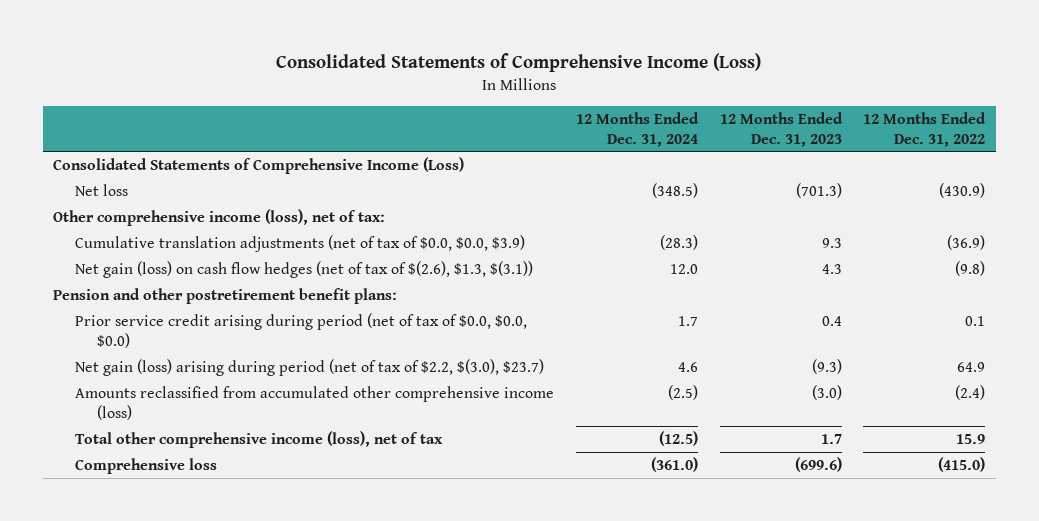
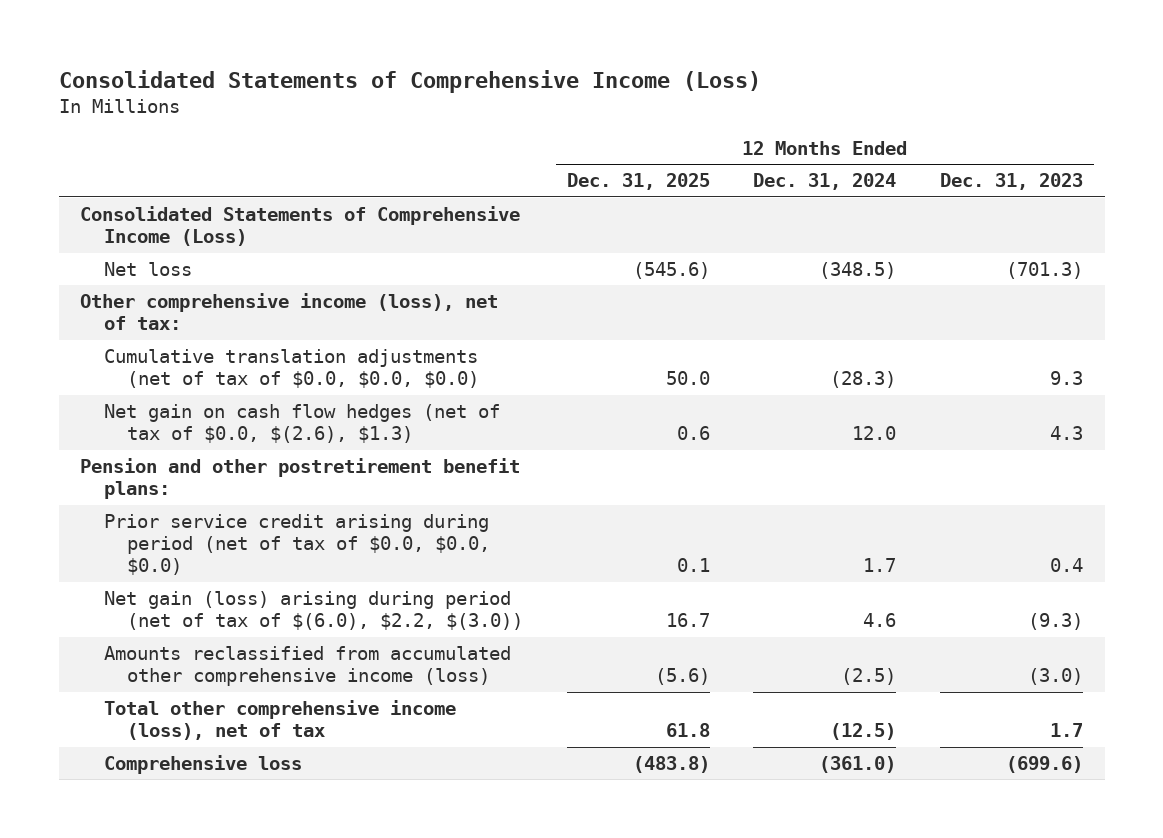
- | 12 Months Ended Dec. 31, 2024 | 12 Months Ended Dec. 31, 2023 | 12 Months Ended Dec. 31, 2022
+ | 12 Months Ended Dec. 31, 2025 | 12 Months Ended Dec. 31, 2024 | 12 Months Ended Dec. 31, 2023
- Cumulative translation adjustments (net of tax of $0.0, $0.0, $3.9) | (28.3) | 9.3 | (36.9)
- Net gain (loss) on cash flow hedges (net of tax of $(2.6), $1.3, $(3.1)) | 12.0 | 4.3 | (9.8)
+ Cumulative translation adjustments (net of tax of $0.0, $0.0, $0.0) | 50.0 | (28.3) | 9.3
+ Net gain on cash flow hedges (net of tax of $0.0, $(2.6), $1.3) | 0.6 | 12.0 | 4.3
- Net gain (loss) arising during period (net of tax of $2.2, $(3.0), $23.7) | 4.6 | (9.3) | 64.9
+ Net gain (loss) arising during period (net of tax of $(6.0), $2.2, $(3.0)) | 16.7 | 4.6 | (9.3)

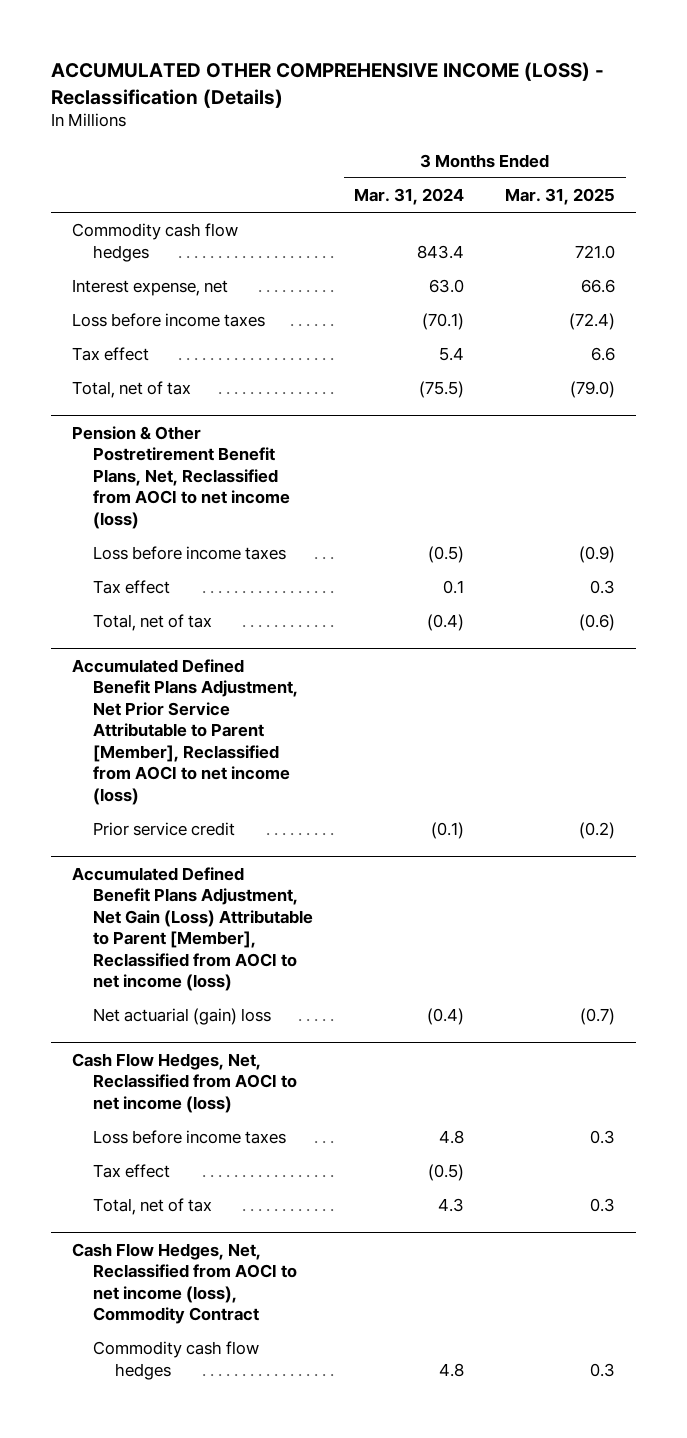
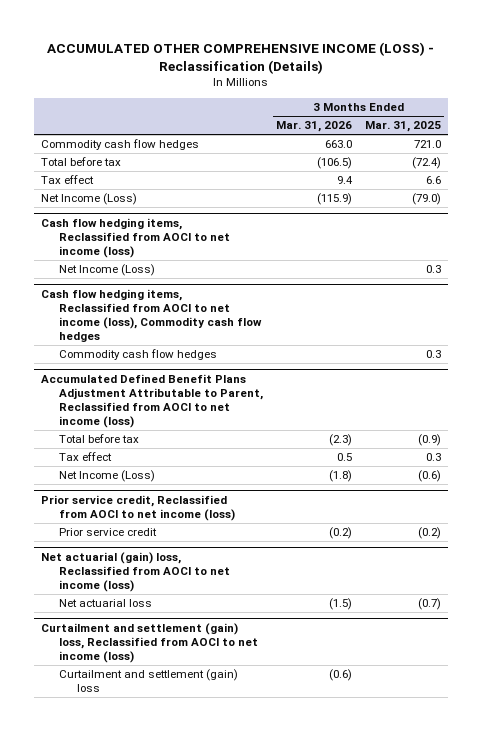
- | 3 Months Ended Mar. 31, 2024 | 3 Months Ended Mar. 31, 2025
+ | 3 Months Ended Mar. 31, 2026 | 3 Months Ended Mar. 31, 2025
- Interest expense, net | 63.0 | 66.6
- Loss before income taxes | (70.1) | (72.4)
+ Total before tax | (106.5) | (72.4)
- Total, net of tax | (75.5) | (79.0)
- Pension & Other Postretirement Benefit Plans, Net, Reclassified from AOCI to net income (loss)
- Loss before income taxes | (0.5) | (0.9)
+ Net Income (Loss) | (115.9) | (79.0)
+ Cash flow hedging items, Reclassified from AOCI to net income (loss)
+ Net Income (Loss) | | 0.3
+ Cash flow hedging items, Reclassified from AOCI to net income (loss), Commodity cash flow hedges
+ Commodity cash flow hedges | | 0.3
+ Accumulated Defined Benefit Plans Adjustment Attributable to Parent, Reclassified from AOCI to net income (loss)
+ Total before tax | (2.3) | (0.9)
- Total, net of tax | (0.4) | (0.6)
- Accumulated Defined Benefit Plans Adjustment, Net Prior Service Attributable to Parent [Member], Reclassified from AOCI to net income (loss)
+ Net Income (Loss) | (1.8) | (0.6)
+ Prior service credit, Reclassified from AOCI to net income (loss)
- Accumulated Defined Benefit Plans Adjustment, Net Gain (Loss) Attributable to Parent [Member], Reclassified from AOCI to net income (loss)
- Net actuarial (gain) loss | (0.4) | (0.7)
- Cash Flow Hedges, Net, Reclassified from AOCI to net income (loss)
- Loss before income taxes | 4.8 | 0.3
- Tax effect | (0.5) |
- Total, net of tax | 4.3 | 0.3
- Cash Flow Hedges, Net, Reclassified from AOCI to net income (loss), Commodity Contract
- Commodity cash flow hedges | 4.8 | 0.3
+ Net actuarial (gain) loss, Reclassified from AOCI to net income (loss)
+ Net actuarial loss | (1.5) | (0.7)
+ Curtailment and settlement (gain) loss, Reclassified from AOCI to net income (loss)
+ Curtailment and settlement (gain) loss | (0.6) |

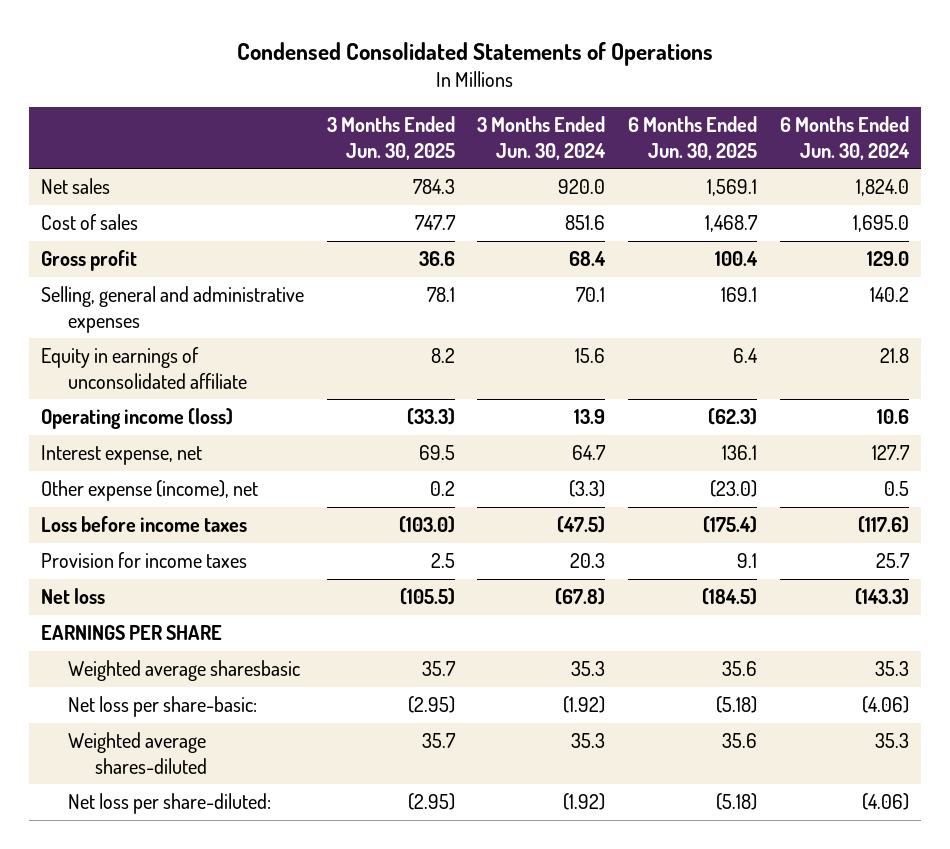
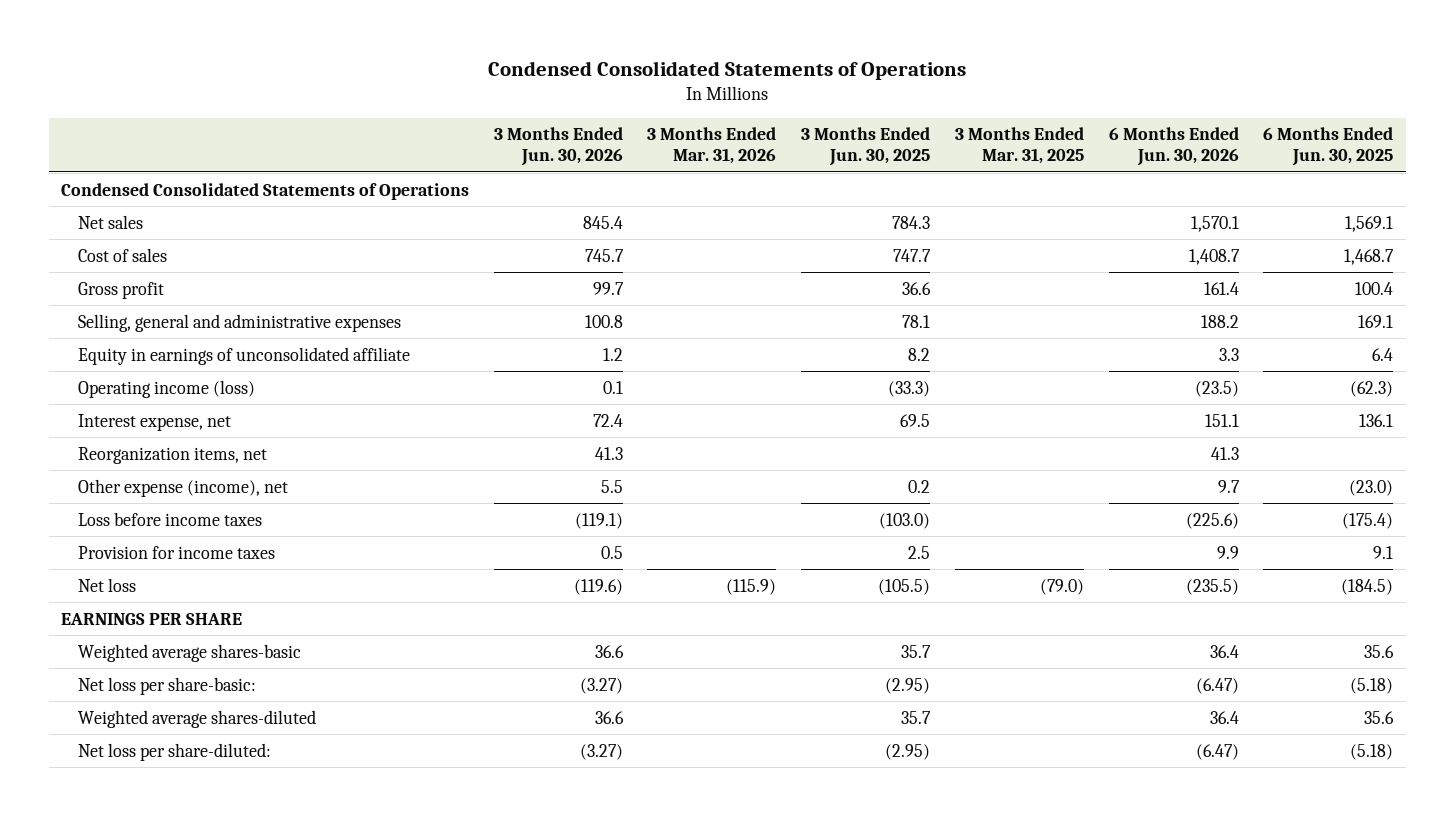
- | 3 Months Ended Jun. 30, 2025 | 3 Months Ended Jun. 30, 2024 | 6 Months Ended Jun. 30, 2025 | 6 Months Ended Jun. 30, 2024
+ | 3 Months Ended Jun. 30, 2026 | 3 Months Ended Mar. 31, 2026 | 3 Months Ended Jun. 30, 2025 | 3 Months Ended Mar. 31, 2025 | 6 Months Ended Jun. 30, 2026 | 6 Months Ended Jun. 30, 2025
+ Condensed Consolidated Statements of Operations
+ Reorganization items, net | 41.3 | | | | 41.3 |
- Weighted average sharesbasic | 35.7 | 35.3 | 35.6 | 35.3
+ Weighted average shares-basic | 36.6 | | 35.7 | | 36.4 | 35.6

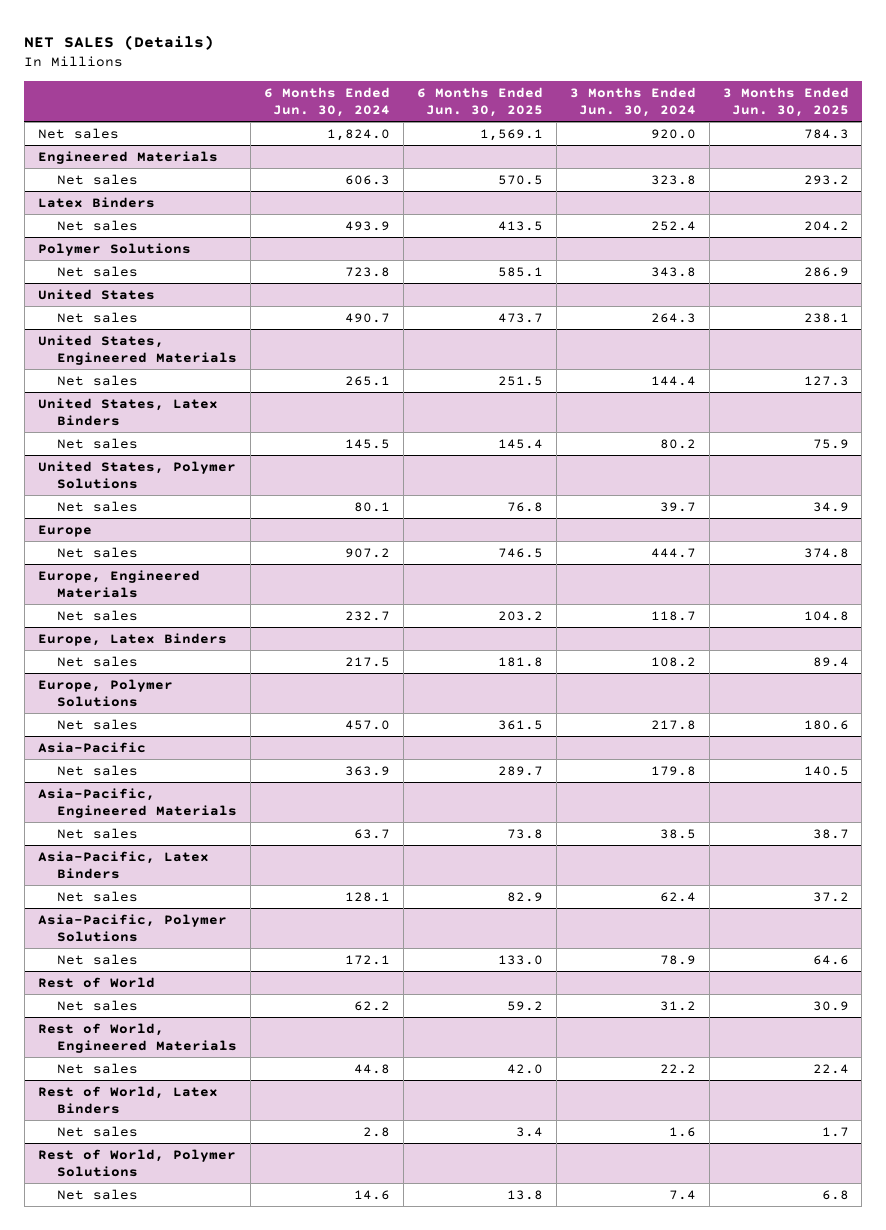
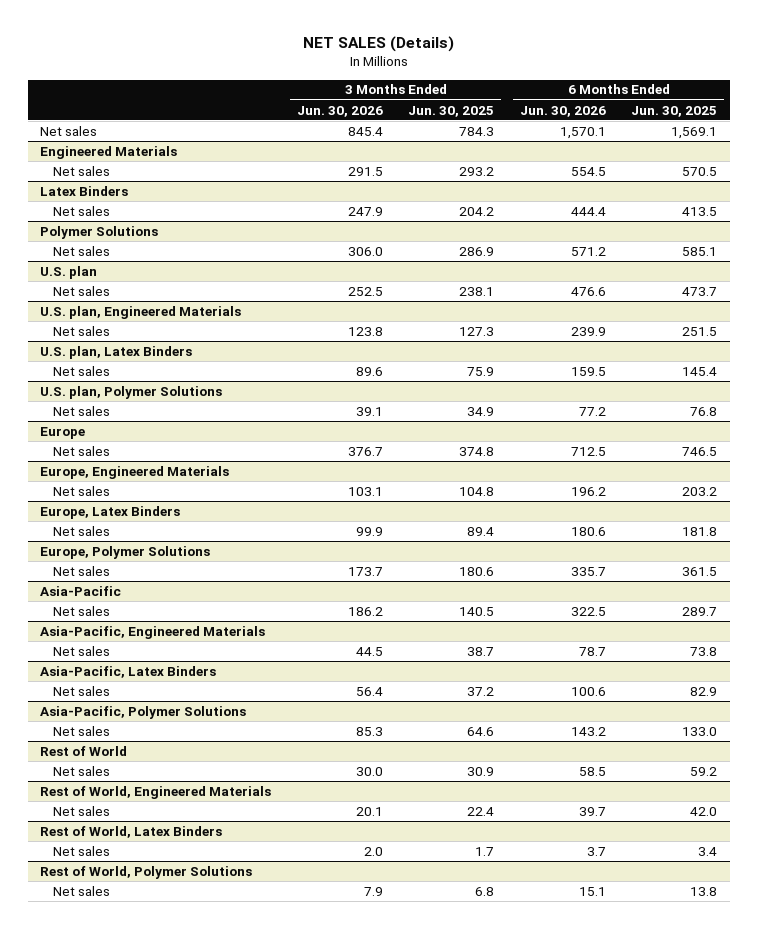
- | 6 Months Ended Jun. 30, 2024 | 6 Months Ended Jun. 30, 2025 | 3 Months Ended Jun. 30, 2024 | 3 Months Ended Jun. 30, 2025
+ | 3 Months Ended Jun. 30, 2026 | 3 Months Ended Jun. 30, 2025 | 6 Months Ended Jun. 30, 2026 | 6 Months Ended Jun. 30, 2025
- United States
+ U.S. plan
- United States, Engineered Materials
+ U.S. plan, Engineered Materials
- United States, Latex Binders
+ U.S. plan, Latex Binders
- United States, Polymer Solutions
+ U.S. plan, Polymer Solutions

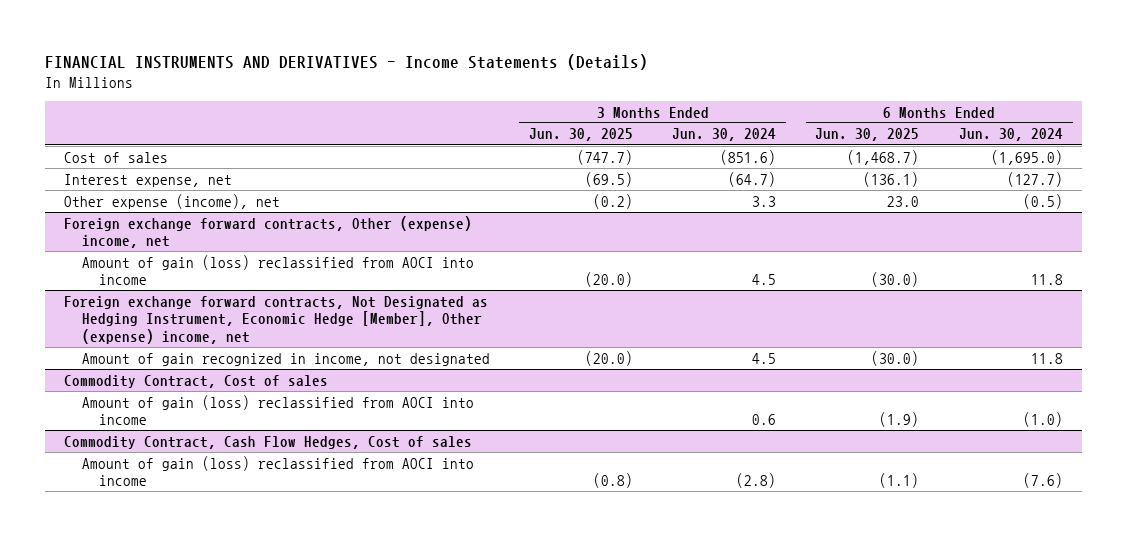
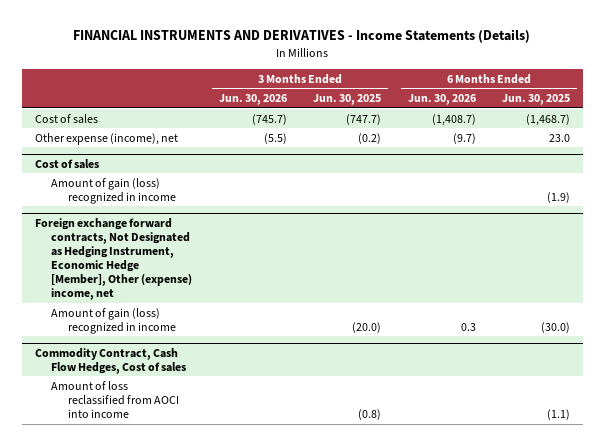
- | 3 Months Ended Jun. 30, 2025 | 3 Months Ended Jun. 30, 2024 | 6 Months Ended Jun. 30, 2025 | 6 Months Ended Jun. 30, 2024
+ | 3 Months Ended Jun. 30, 2026 | 3 Months Ended Jun. 30, 2025 | 6 Months Ended Jun. 30, 2026 | 6 Months Ended Jun. 30, 2025
- Interest expense, net | (69.5) | (64.7) | (136.1) | (127.7)
- Foreign exchange forward contracts, Other (expense) income, net
- Amount of gain (loss) reclassified from AOCI into income | (20.0) | 4.5 | (30.0) | 11.8
+ Cost of sales
+ Amount of gain (loss) recognized in income | | | | (1.9)
@ Foreign exchange forward contracts, Not Designated as Hedging Instrument, Economic Hedge [Member], Other (expense) income, net
- Amount of gain recognized in income, not designated | (20.0) | 4.5 | (30.0) | 11.8
- Commodity Contract, Cost of sales
- Amount of gain (loss) reclassified from AOCI into income | | 0.6 | (1.9) | (1.0)
@ Foreign exchange forward contracts, Not Designated as Hedging Instrument, Economic Hedge [Member], Other (expense) income, net
+ Amount of gain (loss) recognized in income | | (20.0) | 0.3 | (30.0)
@ Commodity Contract, Cash Flow Hedges, Cost of sales
- Amount of gain (loss) reclassified from AOCI into income | (0.8) | (2.8) | (1.1) | (7.6)
+ Amount of loss reclassified from AOCI into income | | (0.8) | | (1.1)

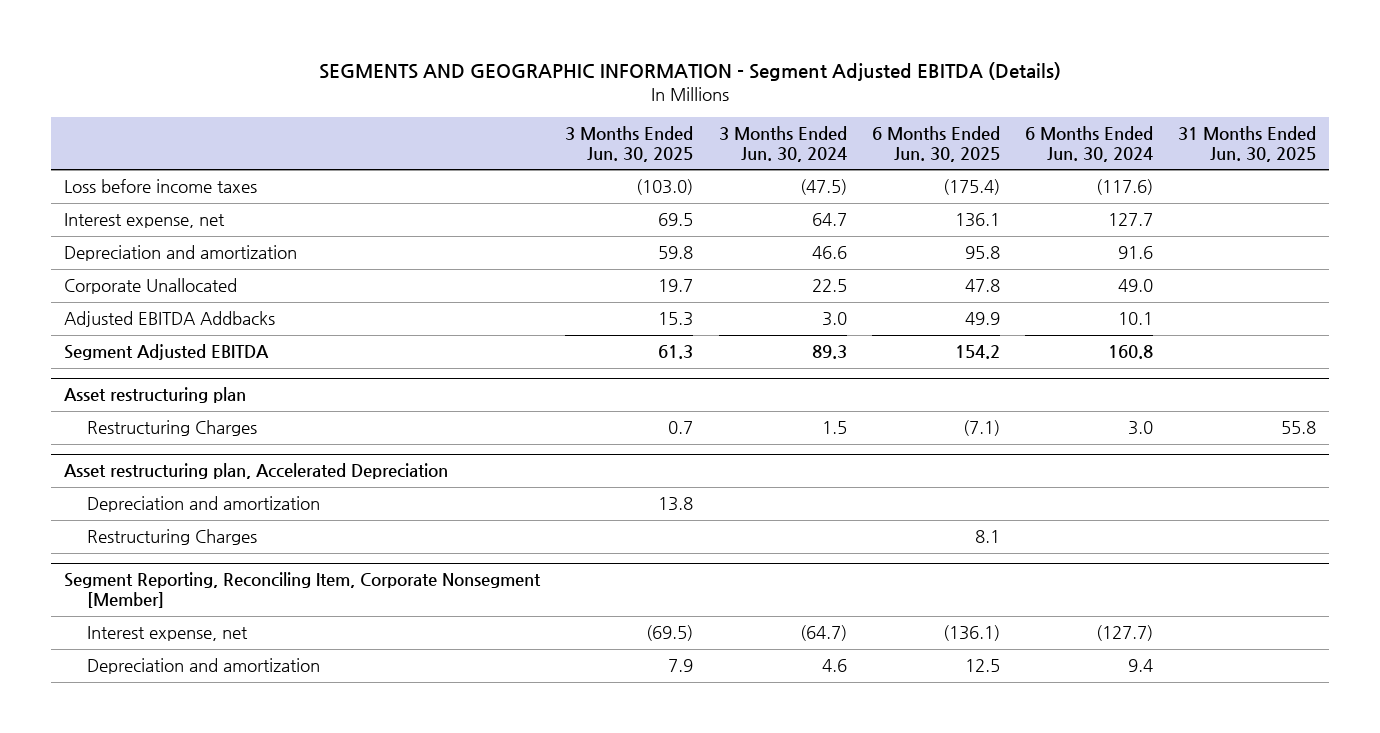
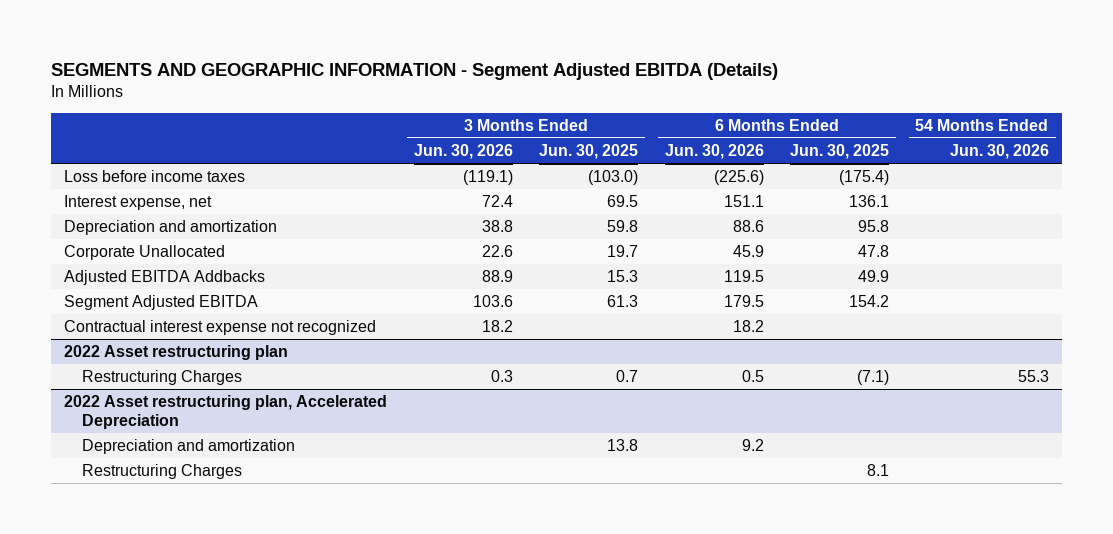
- | 3 Months Ended Jun. 30, 2025 | 3 Months Ended Jun. 30, 2024 | 6 Months Ended Jun. 30, 2025 | 6 Months Ended Jun. 30, 2024 | 31 Months Ended Jun. 30, 2025
+ | 3 Months Ended Jun. 30, 2026 | 3 Months Ended Jun. 30, 2025 | 6 Months Ended Jun. 30, 2026 | 6 Months Ended Jun. 30, 2025 | 54 Months Ended Jun. 30, 2026
- Asset restructuring plan
+ Contractual interest expense not recognized | 18.2 | | 18.2 | |
+ 2022 Asset restructuring plan
- Asset restructuring plan, Accelerated Depreciation
+ 2022 Asset restructuring plan, Accelerated Depreciation
- Segment Reporting, Reconciling Item, Corporate Nonsegment [Member]
- Interest expense, net | (69.5) | (64.7) | (136.1) | (127.7) |
- Depreciation and amortization | 7.9 | 4.6 | 12.5 | 9.4 |

